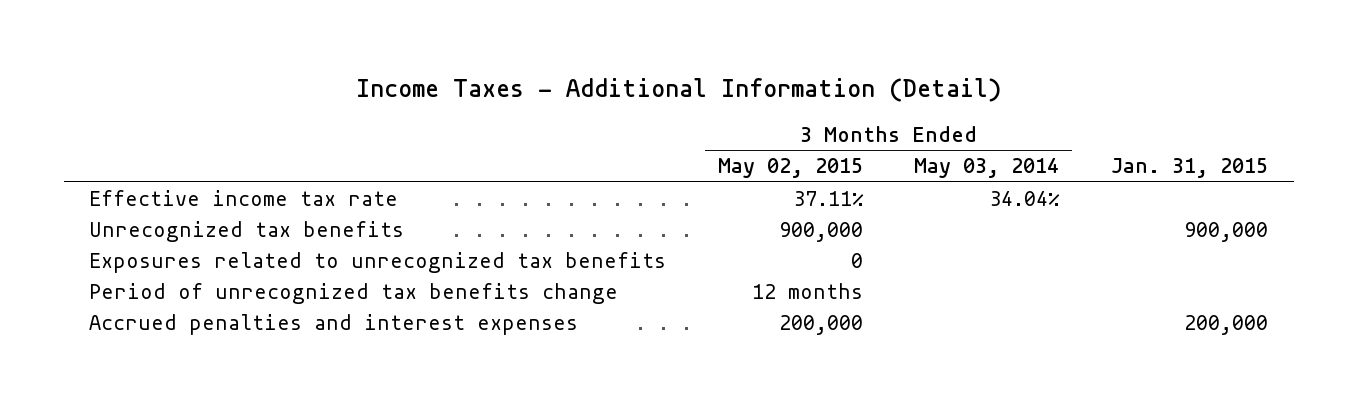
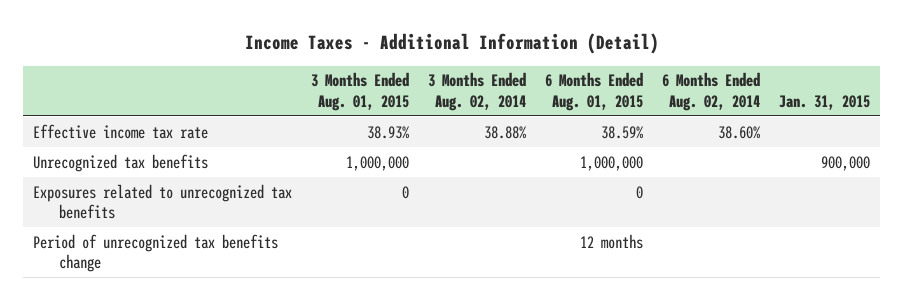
- | 3 Months Ended May 02, 2015 | 3 Months Ended May 03, 2014 | Jan. 31, 2015
+ | 3 Months Ended Aug. 01, 2015 | 3 Months Ended Aug. 02, 2014 | 6 Months Ended Aug. 01, 2015 | 6 Months Ended Aug. 02, 2014 | Jan. 31, 2015
- Accrued penalties and interest expenses | 200,000 | | 200,000

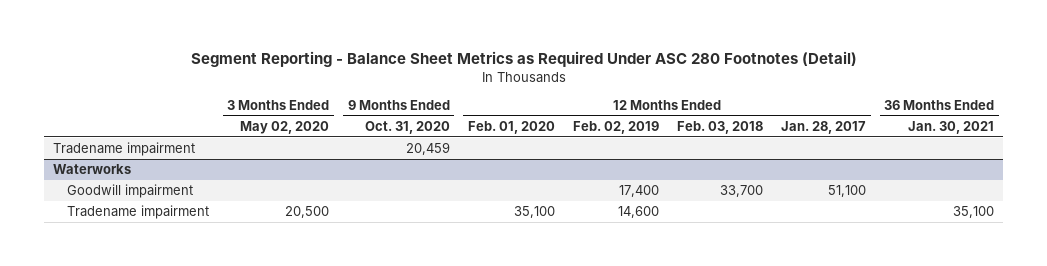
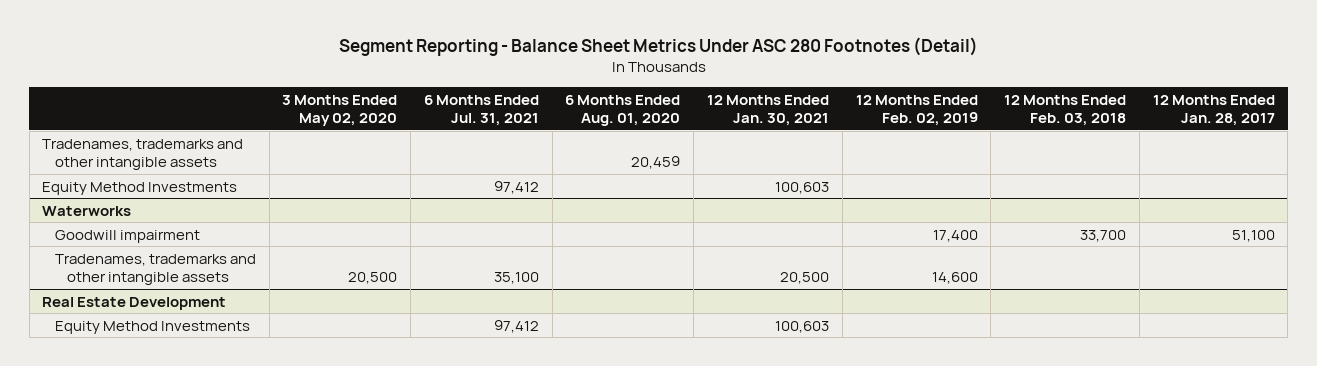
- Segment Reporting - Balance Sheet Metrics as Required Under ASC 280 Footnotes (Detail)
+ Segment Reporting - Balance Sheet Metrics Under ASC 280 Footnotes (Detail)
- | 3 Months Ended May 02, 2020 | 9 Months Ended Oct. 31, 2020 | 12 Months Ended Feb. 01, 2020 | 12 Months Ended Feb. 02, 2019 | 12 Months Ended Feb. 03, 2018 | 12 Months Ended Jan. 28, 2017 | 36 Months Ended Jan. 30, 2021
+ | 3 Months Ended May 02, 2020 | 6 Months Ended Jul. 31, 2021 | 6 Months Ended Aug. 01, 2020 | 12 Months Ended Jan. 30, 2021 | 12 Months Ended Feb. 02, 2019 | 12 Months Ended Feb. 03, 2018 | 12 Months Ended Jan. 28, 2017
- Tradename impairment | | 20,459 | | | | |
+ Tradenames, trademarks and other intangible assets | | | 20,459 | | | |
+ Equity Method Investments | | 97,412 | | 100,603 | | |
@ Waterworks
- Tradename impairment | 20,500 | | 35,100 | 14,600 | | | 35,100
+ Tradenames, trademarks and other intangible assets | 20,500 | 35,100 | | 20,500 | 14,600 | |
+ Real Estate Development
+ Equity Method Investments | | 97,412 | | 100,603 | | |

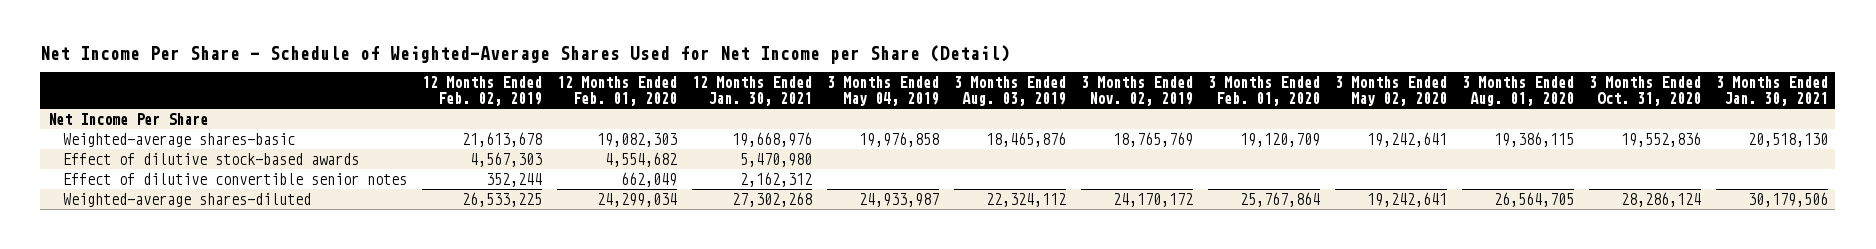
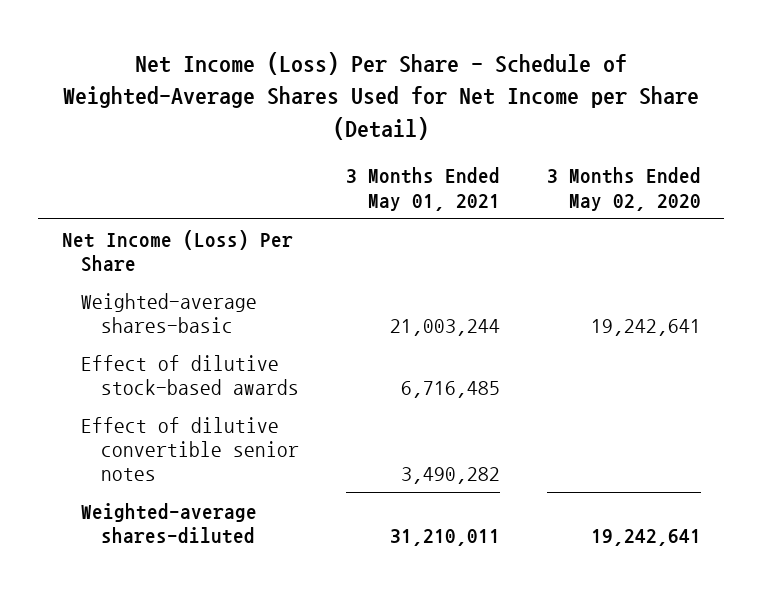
- Net Income Per Share - Schedule of Weighted-Average Shares Used for Net Income per Share (Detail)
+ Net Income (Loss) Per Share - Schedule of Weighted-Average Shares Used for Net Income per Share (Detail)
- | 12 Months Ended Feb. 02, 2019 | 12 Months Ended Feb. 01, 2020 | 12 Months Ended Jan. 30, 2021 | 3 Months Ended May 04, 2019 | 3 Months Ended Aug. 03, 2019 | 3 Months Ended Nov. 02, 2019 | 3 Months Ended Feb. 01, 2020 | 3 Months Ended May 02, 2020 | 3 Months Ended Aug. 01, 2020 | 3 Months Ended Oct. 31, 2020 | 3 Months Ended Jan. 30, 2021
+ | 3 Months Ended May 01, 2021 | 3 Months Ended May 02, 2020
- Net Income Per Share
+ Net Income (Loss) Per Share

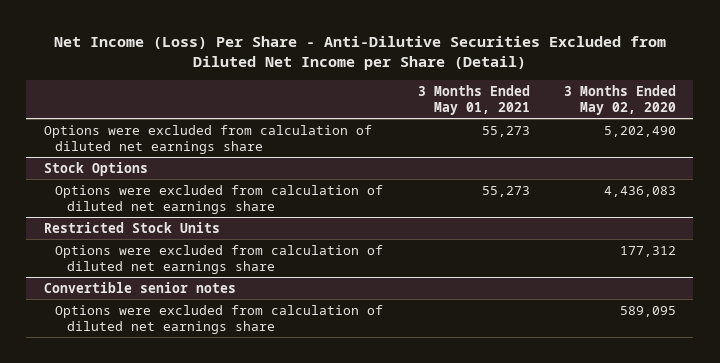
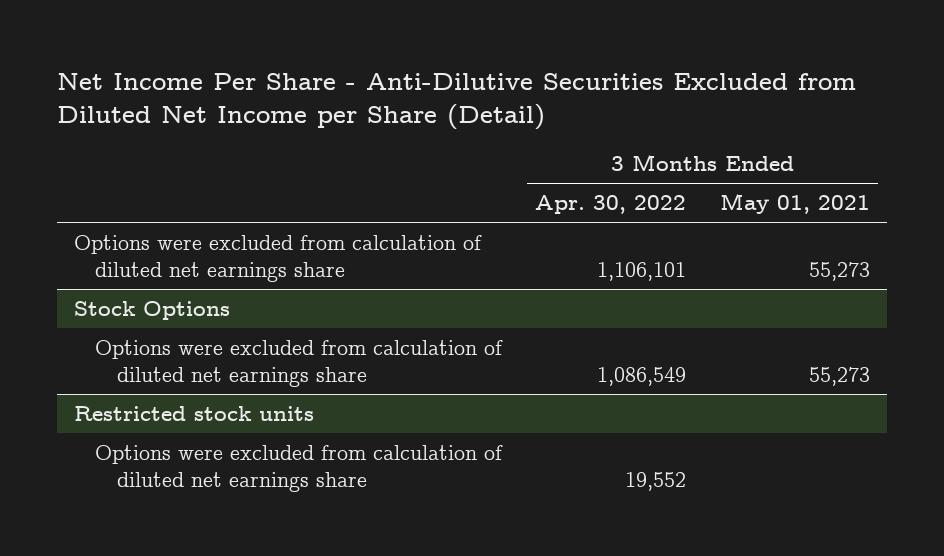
- Net Income (Loss) Per Share - Anti-Dilutive Securities Excluded from Diluted Net Income per Share (Detail)
+ Net Income Per Share - Anti-Dilutive Securities Excluded from Diluted Net Income per Share (Detail)
- | 3 Months Ended May 01, 2021 | 3 Months Ended May 02, 2020
+ | 3 Months Ended Apr. 30, 2022 | 3 Months Ended May 01, 2021
- Restricted Stock Units
+ Restricted stock units
- Convertible senior notes
- Options were excluded from calculation of diluted net earnings share | | 589,095

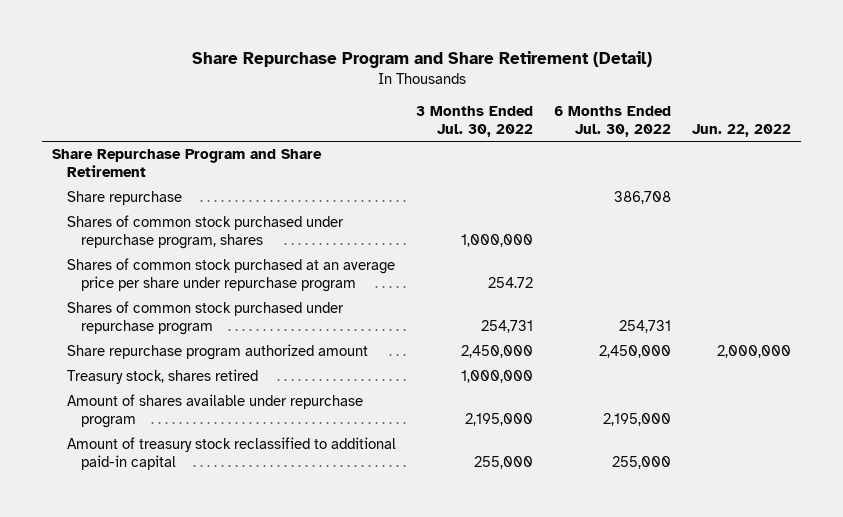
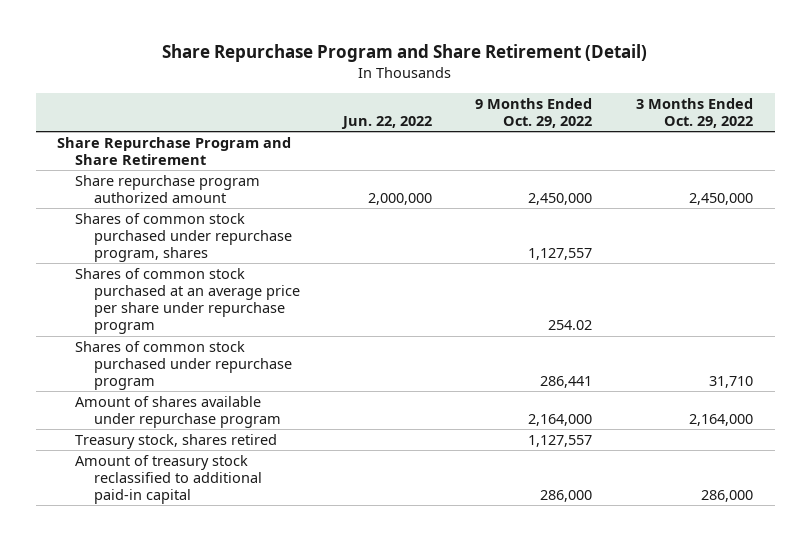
- | 3 Months Ended Jul. 30, 2022 | 6 Months Ended Jul. 30, 2022 | Jun. 22, 2022
+ | Jun. 22, 2022 | 9 Months Ended Oct. 29, 2022 | 3 Months Ended Oct. 29, 2022
- Share repurchase | | 386,708 |
moved up: Share repurchase program authorized amount | 2,000,000 | 2,450,000 | 2,450,000
moved down: Treasury stock, shares retired | | 1,127,557 |

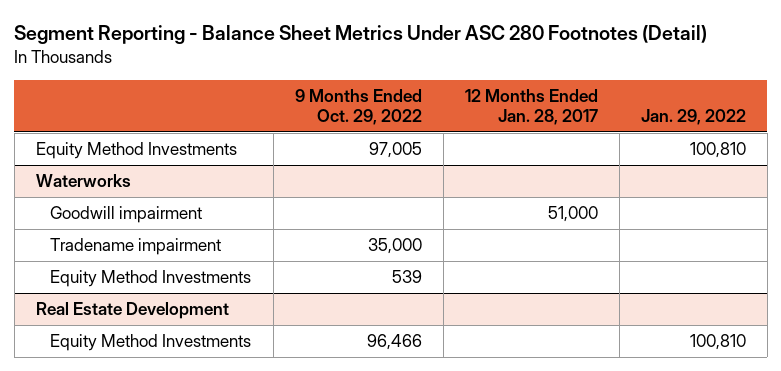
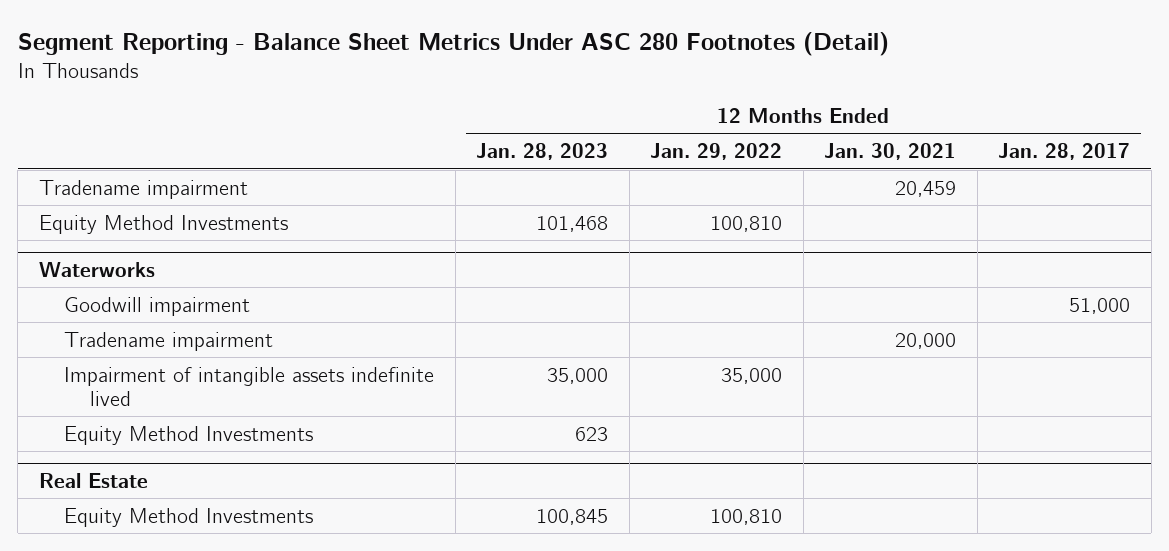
- | 9 Months Ended Oct. 29, 2022 | 12 Months Ended Jan. 28, 2017 | Jan. 29, 2022
+ | 12 Months Ended Jan. 28, 2023 | 12 Months Ended Jan. 29, 2022 | 12 Months Ended Jan. 30, 2021 | 12 Months Ended Jan. 28, 2017
+ Tradename impairment | | | 20,459 |
@ Waterworks
+ Impairment of intangible assets indefinite lived | 35,000 | 35,000 | |
- Real Estate Development
+ Real Estate

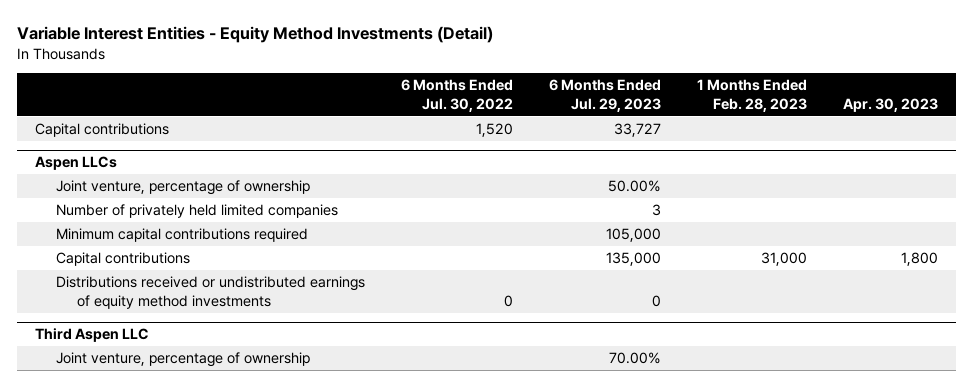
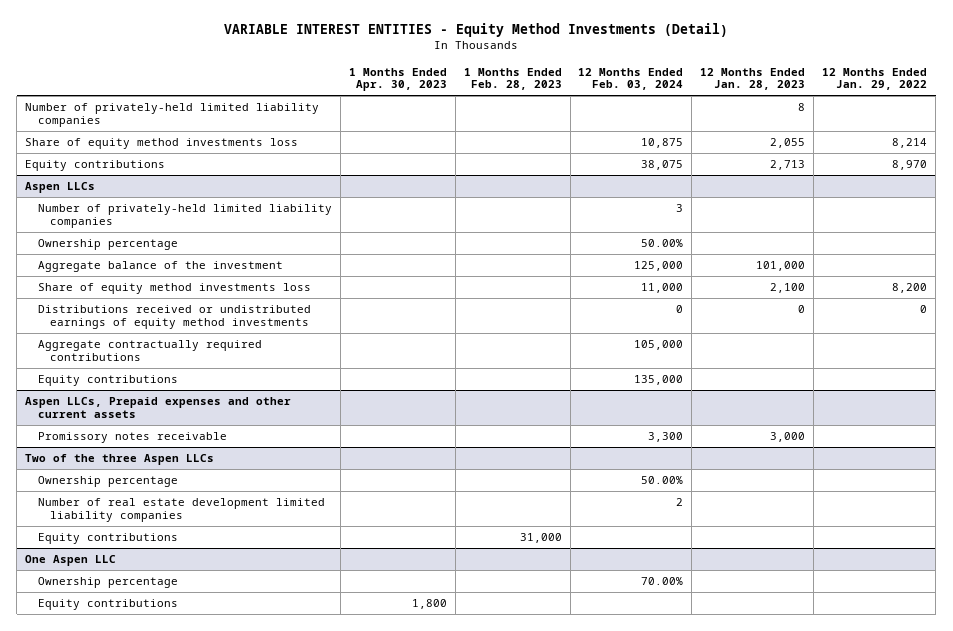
- Variable Interest Entities - Equity Method Investments (Detail)
+ VARIABLE INTEREST ENTITIES - Equity Method Investments (Detail)
- | 6 Months Ended Jul. 30, 2022 | 6 Months Ended Jul. 29, 2023 | 1 Months Ended Feb. 28, 2023 | Apr. 30, 2023
+ | 1 Months Ended Apr. 30, 2023 | 1 Months Ended Feb. 28, 2023 | 12 Months Ended Feb. 03, 2024 | 12 Months Ended Jan. 28, 2023 | 12 Months Ended Jan. 29, 2022
- Capital contributions | 1,520 | 33,727 | |
+ Number of privately-held limited liability companies | | | | 8 |
+ Share of equity method investments loss | | | 10,875 | 2,055 | 8,214
+ Equity contributions | | | 38,075 | 2,713 | 8,970
@ Aspen LLCs
- Joint venture, percentage of ownership | | 50.00% | |
- Number of privately held limited companies | | 3 | |
- Minimum capital contributions required | | 105,000 | |
- Capital contributions | | 135,000 | 31,000 | 1,800
+ Number of privately-held limited liability companies | | | 3 | |
+ Ownership percentage | | | 50.00% | |
+ Aggregate balance of the investment | | | 125,000 | 101,000 |
+ Share of equity method investments loss | | | 11,000 | 2,100 | 8,200
- Third Aspen LLC
- Joint venture, percentage of ownership | | 70.00% | |
@ Aspen LLCs
+ Aggregate contractually required contributions | | | 105,000 | |
+ Equity contributions | | | 135,000 | |
+ Aspen LLCs, Prepaid expenses and other current assets
+ Promissory notes receivable | | | 3,300 | 3,000 |
+ Two of the three Aspen LLCs
+ Ownership percentage | | | 50.00% | |
+ Number of real estate development limited liability companies | | | 2 | |
+ Equity contributions | | 31,000 | | |
+ One Aspen LLC
+ Ownership percentage | | | 70.00% | |
+ Equity contributions | 1,800 | | | |

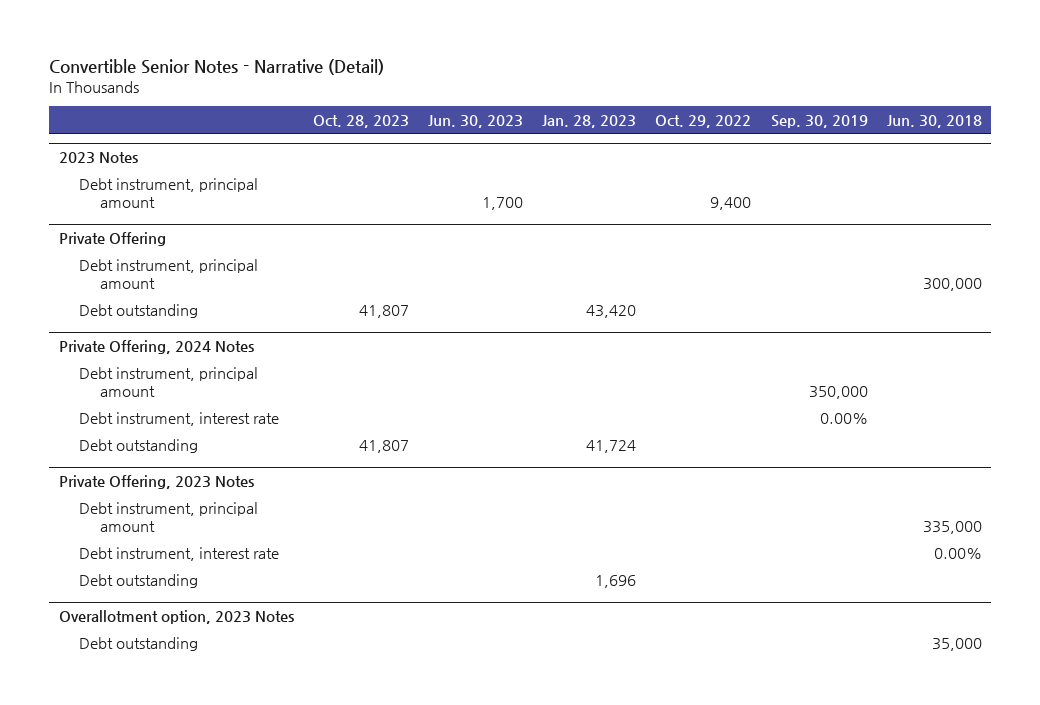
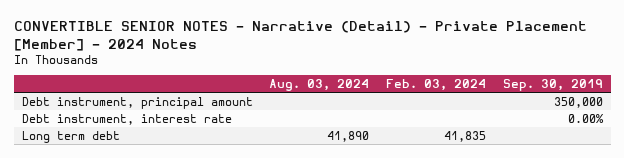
- Convertible Senior Notes - Narrative (Detail)
+ CONVERTIBLE SENIOR NOTES - Narrative (Detail) - Private Placement [Member] - 2024 Notes
- | Oct. 28, 2023 | Jun. 30, 2023 | Jan. 28, 2023 | Oct. 29, 2022 | Sep. 30, 2019 | Jun. 30, 2018
+ | Aug. 03, 2024 | Feb. 03, 2024 | Sep. 30, 2019
- 2023 Notes
- Debt instrument, principal amount | | 1,700 | | 9,400 | |
- Private Offering
- Debt instrument, principal amount | | | | | | 300,000
- Debt outstanding | 41,807 | | 43,420 | | |
- Private Offering, 2024 Notes
- Debt outstanding | 41,807 | | 41,724 | | |
- Private Offering, 2023 Notes
- Debt instrument, principal amount | | | | | | 335,000
- Debt instrument, interest rate | | | | | | 0.00%
- Debt outstanding | | | 1,696 | | |
- Overallotment option, 2023 Notes
- Debt outstanding | | | | | | 35,000
+ Long term debt | 41,890 | 41,835 |

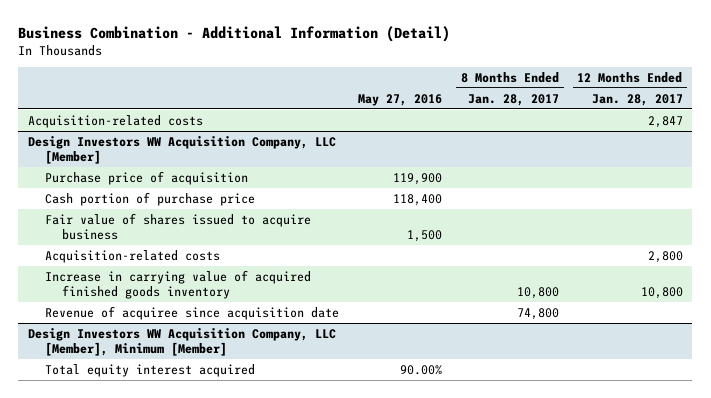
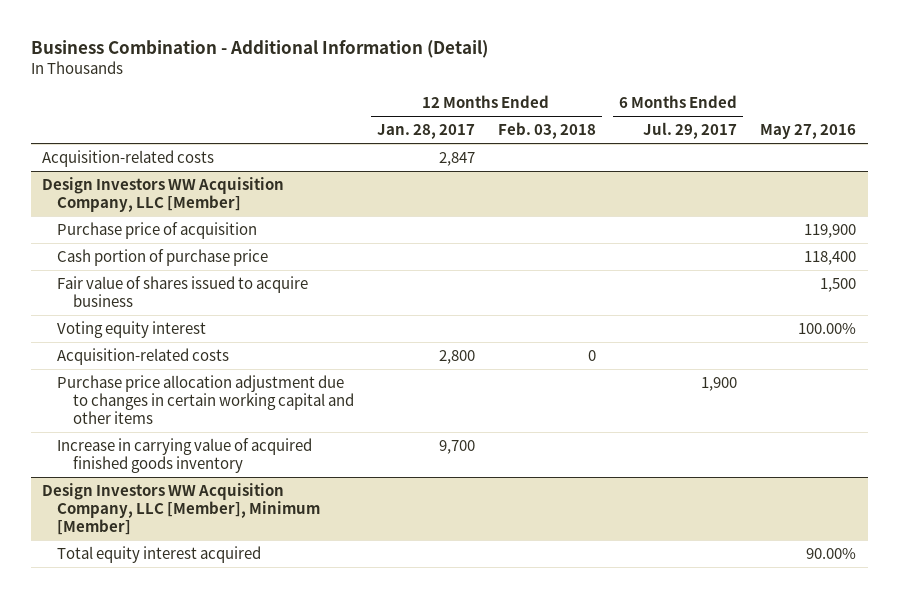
- | May 27, 2016 | 8 Months Ended Jan. 28, 2017 | 12 Months Ended Jan. 28, 2017
+ | 12 Months Ended Jan. 28, 2017 | 12 Months Ended Feb. 03, 2018 | 6 Months Ended Jul. 29, 2017 | May 27, 2016
@ Design Investors WW Acquisition Company, LLC [Member]
+ Voting equity interest | | | | 100.00%
- Increase in carrying value of acquired finished goods inventory | | 10,800 | 10,800
- Revenue of acquiree since acquisition date | | 74,800 |
+ Purchase price allocation adjustment due to changes in certain working capital and other items | | | 1,900 |
+ Increase in carrying value of acquired finished goods inventory | 9,700 | | |

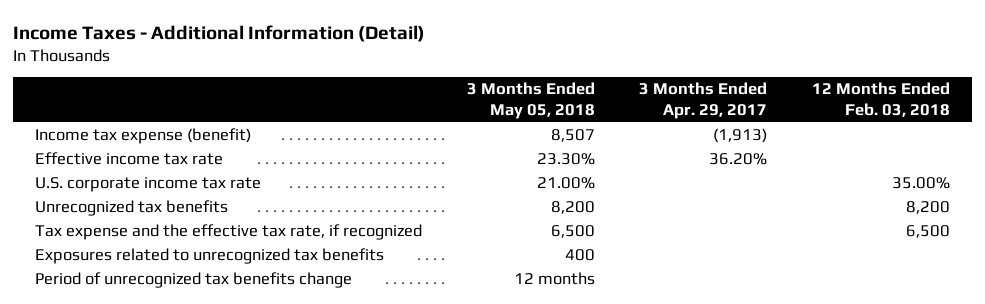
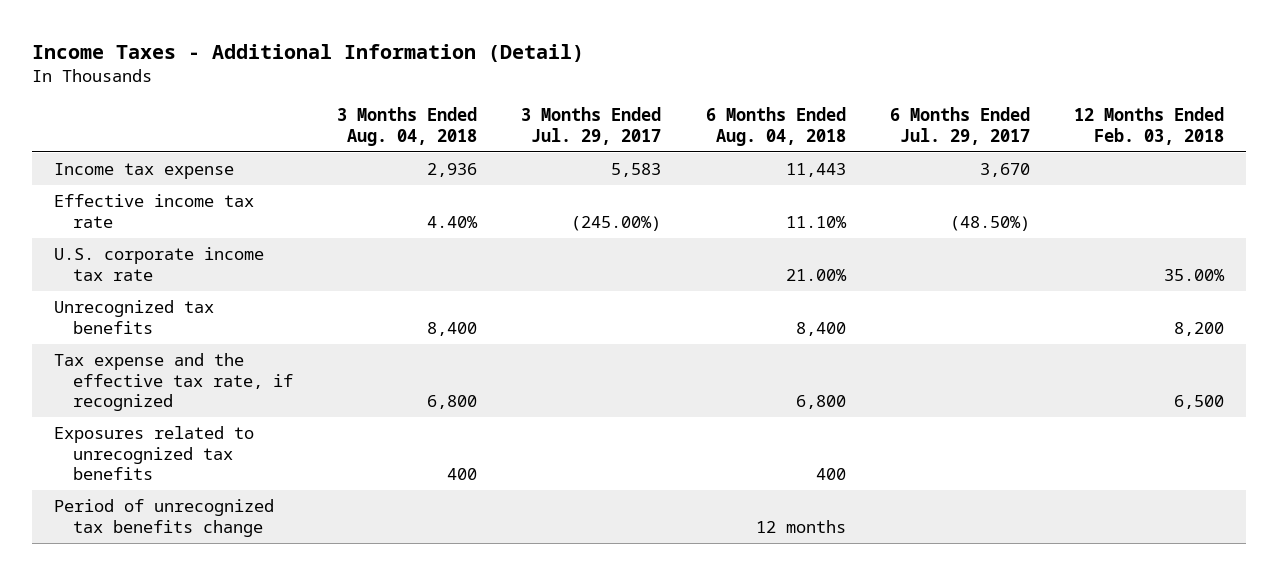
- | 3 Months Ended May 05, 2018 | 3 Months Ended Apr. 29, 2017 | 12 Months Ended Feb. 03, 2018
+ | 3 Months Ended Aug. 04, 2018 | 3 Months Ended Jul. 29, 2017 | 6 Months Ended Aug. 04, 2018 | 6 Months Ended Jul. 29, 2017 | 12 Months Ended Feb. 03, 2018
- Income tax expense (benefit) | 8,507 | (1,913) |
+ Income tax expense | 2,936 | 5,583 | 11,443 | 3,670 |

